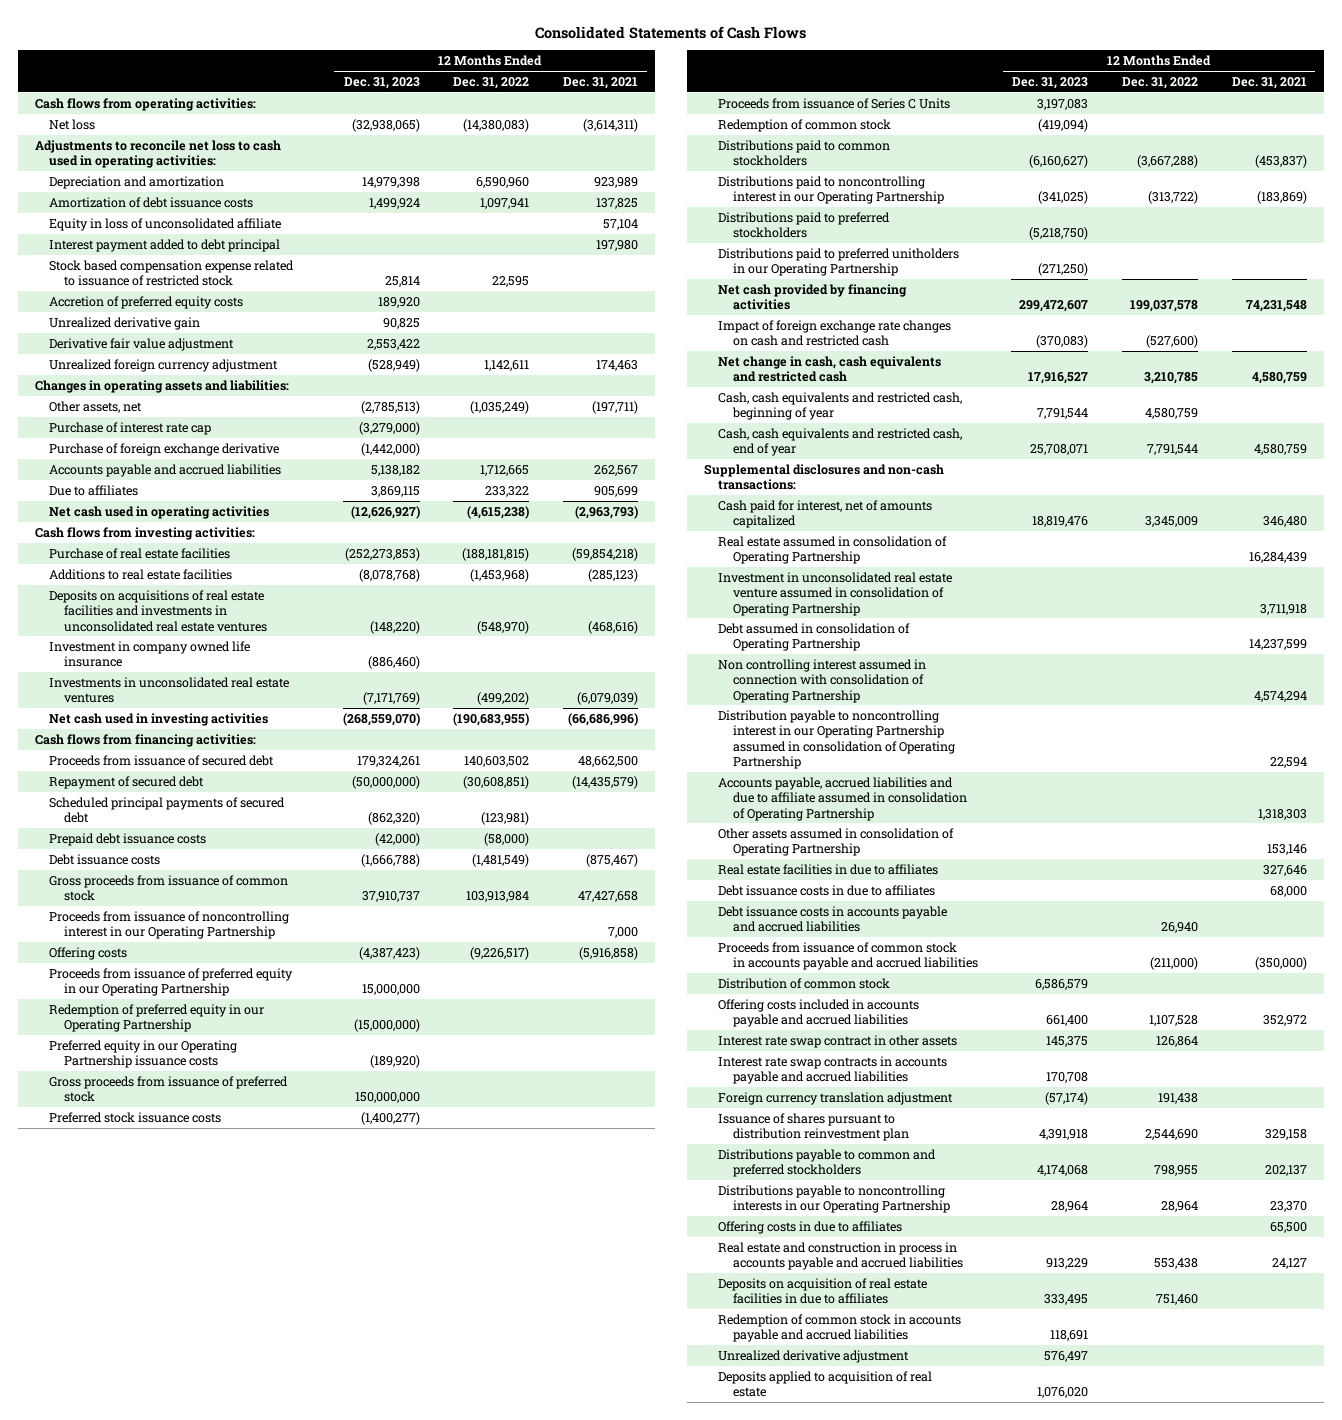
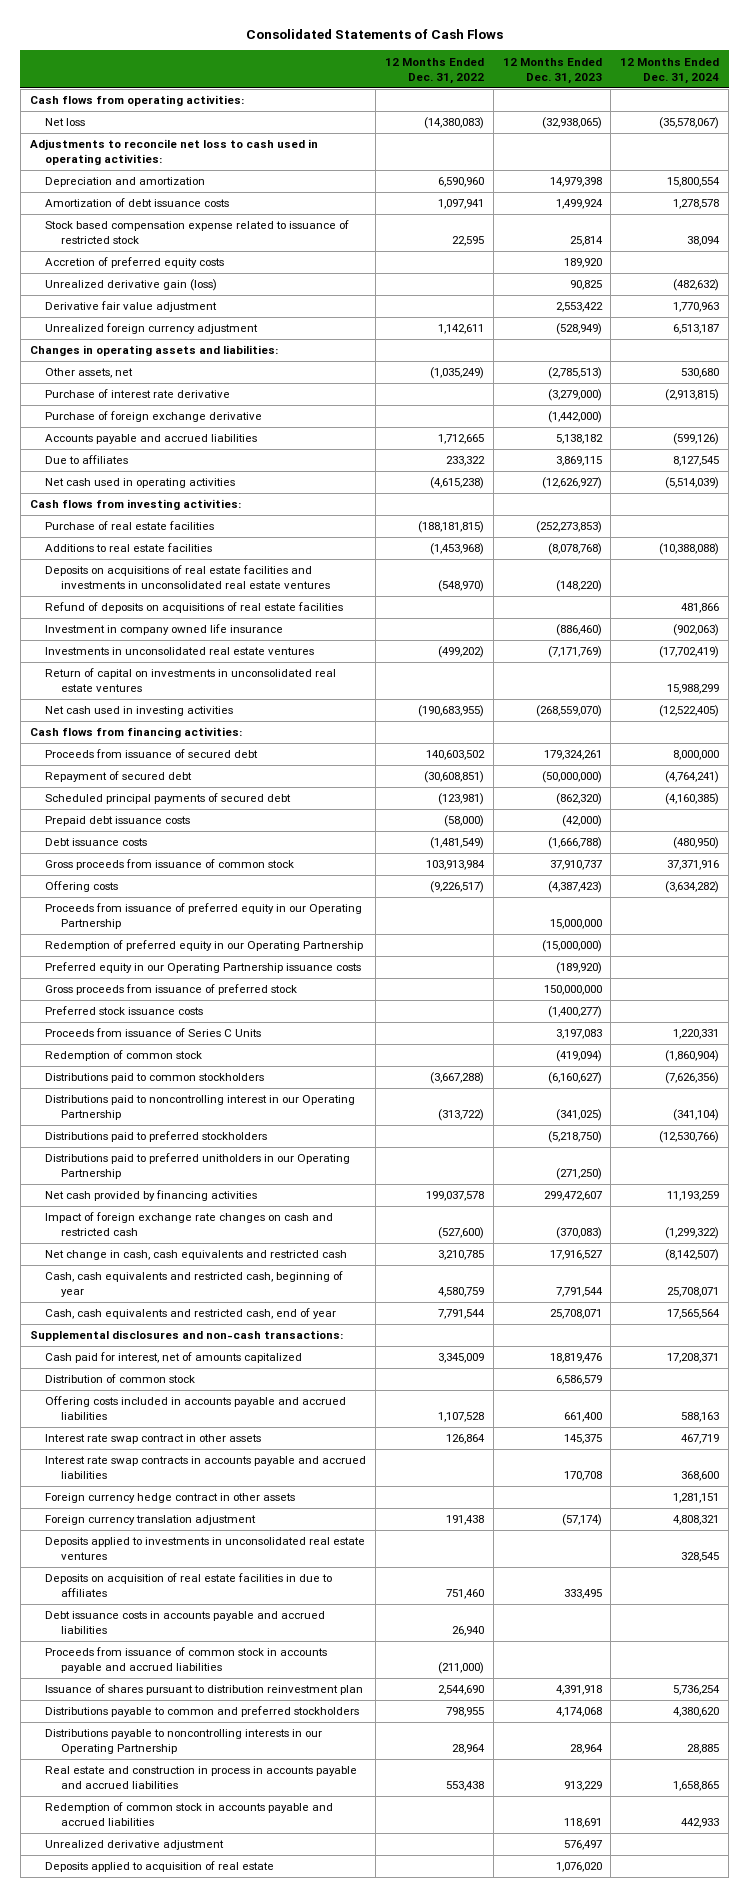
- | 12 Months Ended Dec. 31, 2023 | 12 Months Ended Dec. 31, 2022 | 12 Months Ended Dec. 31, 2021
+ | 12 Months Ended Dec. 31, 2022 | 12 Months Ended Dec. 31, 2023 | 12 Months Ended Dec. 31, 2024
- Equity in loss of unconsolidated affiliate | | | 57,104
- Interest payment added to debt principal | | | 197,980
- Unrealized derivative gain | 90,825 | |
+ Unrealized derivative gain (loss) | | 90,825 | (482,632)
- Purchase of interest rate cap | (3,279,000) | |
+ Purchase of interest rate derivative | | (3,279,000) | (2,913,815)
+ Refund of deposits on acquisitions of real estate facilities | | | 481,866
+ Return of capital on investments in unconsolidated real estate ventures | | | 15,988,299
- Proceeds from issuance of noncontrolling interest in our Operating Partnership | | | 7,000
- Real estate assumed in consolidation of Operating Partnership | | | 16,284,439
- Investment in unconsolidated real estate venture assumed in consolidation of Operating Partnership | | | 3,711,918
- Debt assumed in consolidation of Operating Partnership | | | 14,237,599
- Non controlling interest assumed in connection with consolidation of Operating Partnership | | | 4,574,294
- Distribution payable to noncontrolling interest in our Operating Partnership assumed in consolidation of Operating Partnership | | | 22,594
- Accounts payable, accrued liabilities and due to affiliate assumed in consolidation of Operating Partnership | | | 1,318,303
- Other assets assumed in consolidation of Operating Partnership | | | 153,146
- Real estate facilities in due to affiliates | | | 327,646
- Debt issuance costs in due to affiliates | | | 68,000
+ Foreign currency hedge contract in other assets | | | 1,281,151
+ Deposits applied to investments in unconsolidated real estate ventures | | | 328,545
moved up: Deposits on acquisition of real estate facilities in due to affiliates | 751,460 | 333,495 |
moved down: Debt issuance costs in accounts payable and accrued liabilities | 26,940 | |
moved down: Proceeds from issuance of common stock in accounts payable and accrued liabilities | (211,000) | |
- Offering costs in due to affiliates | | | 65,500

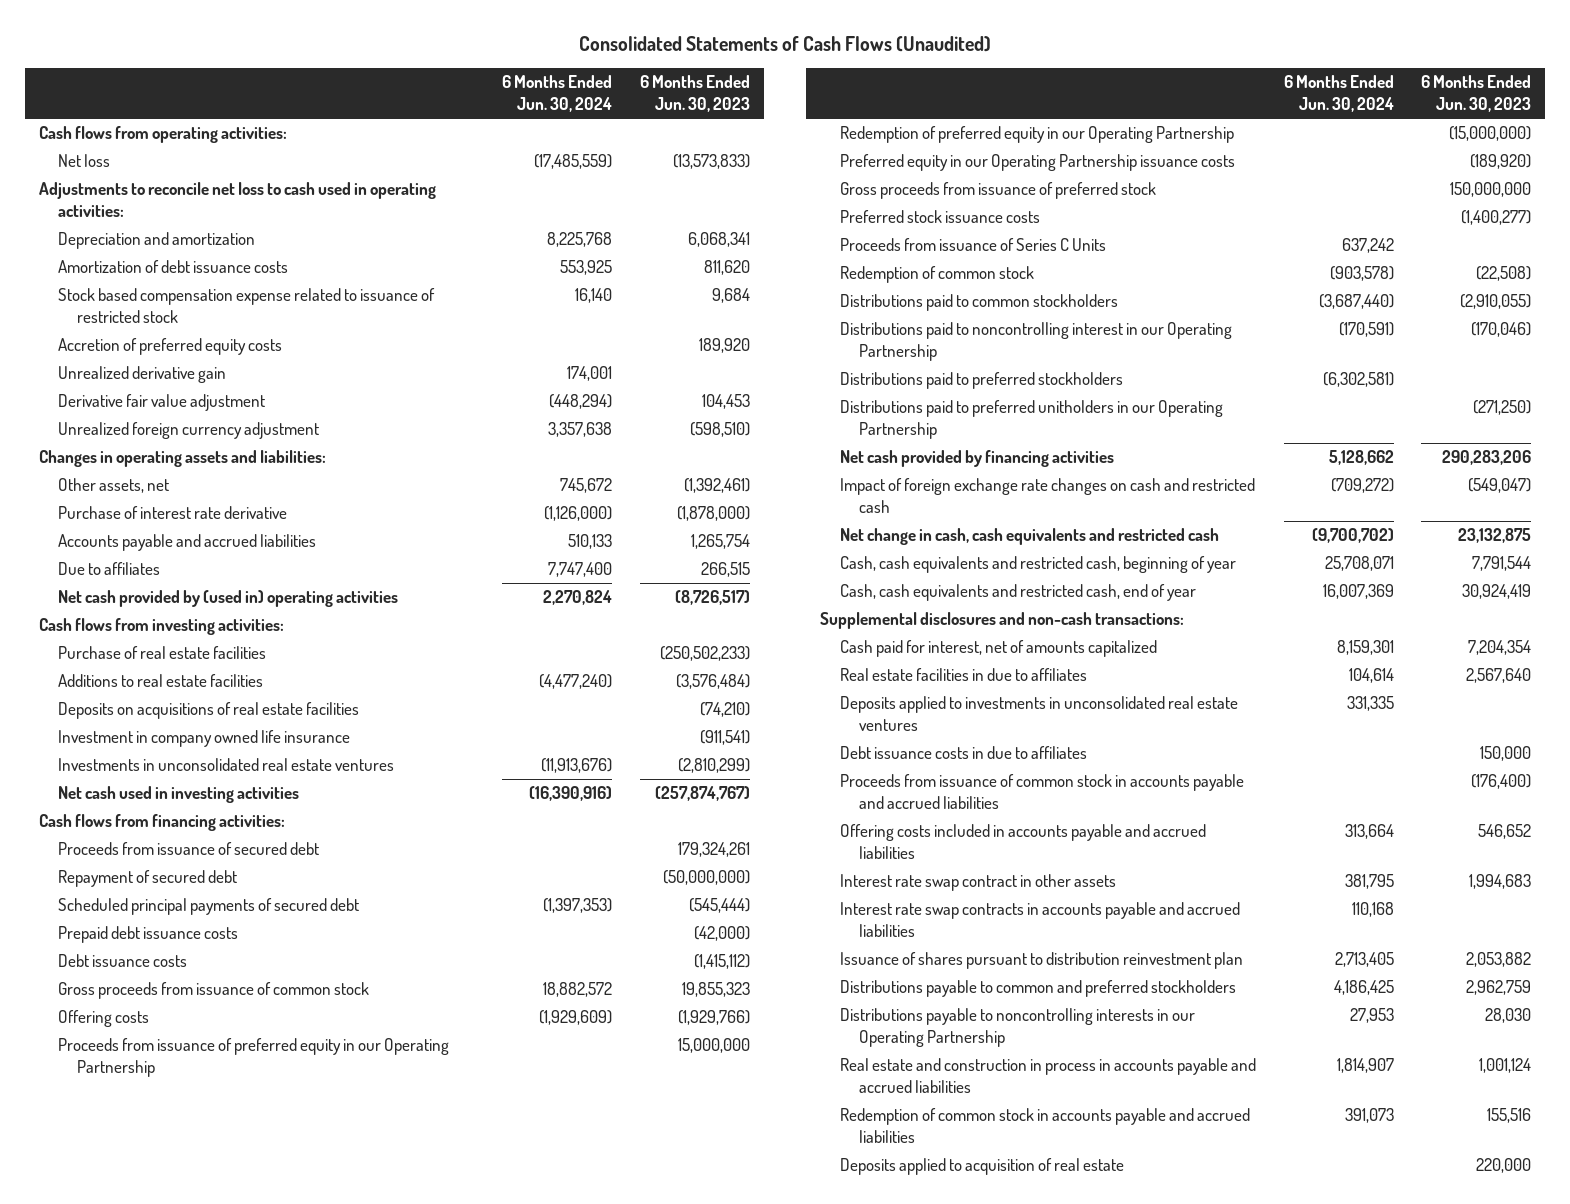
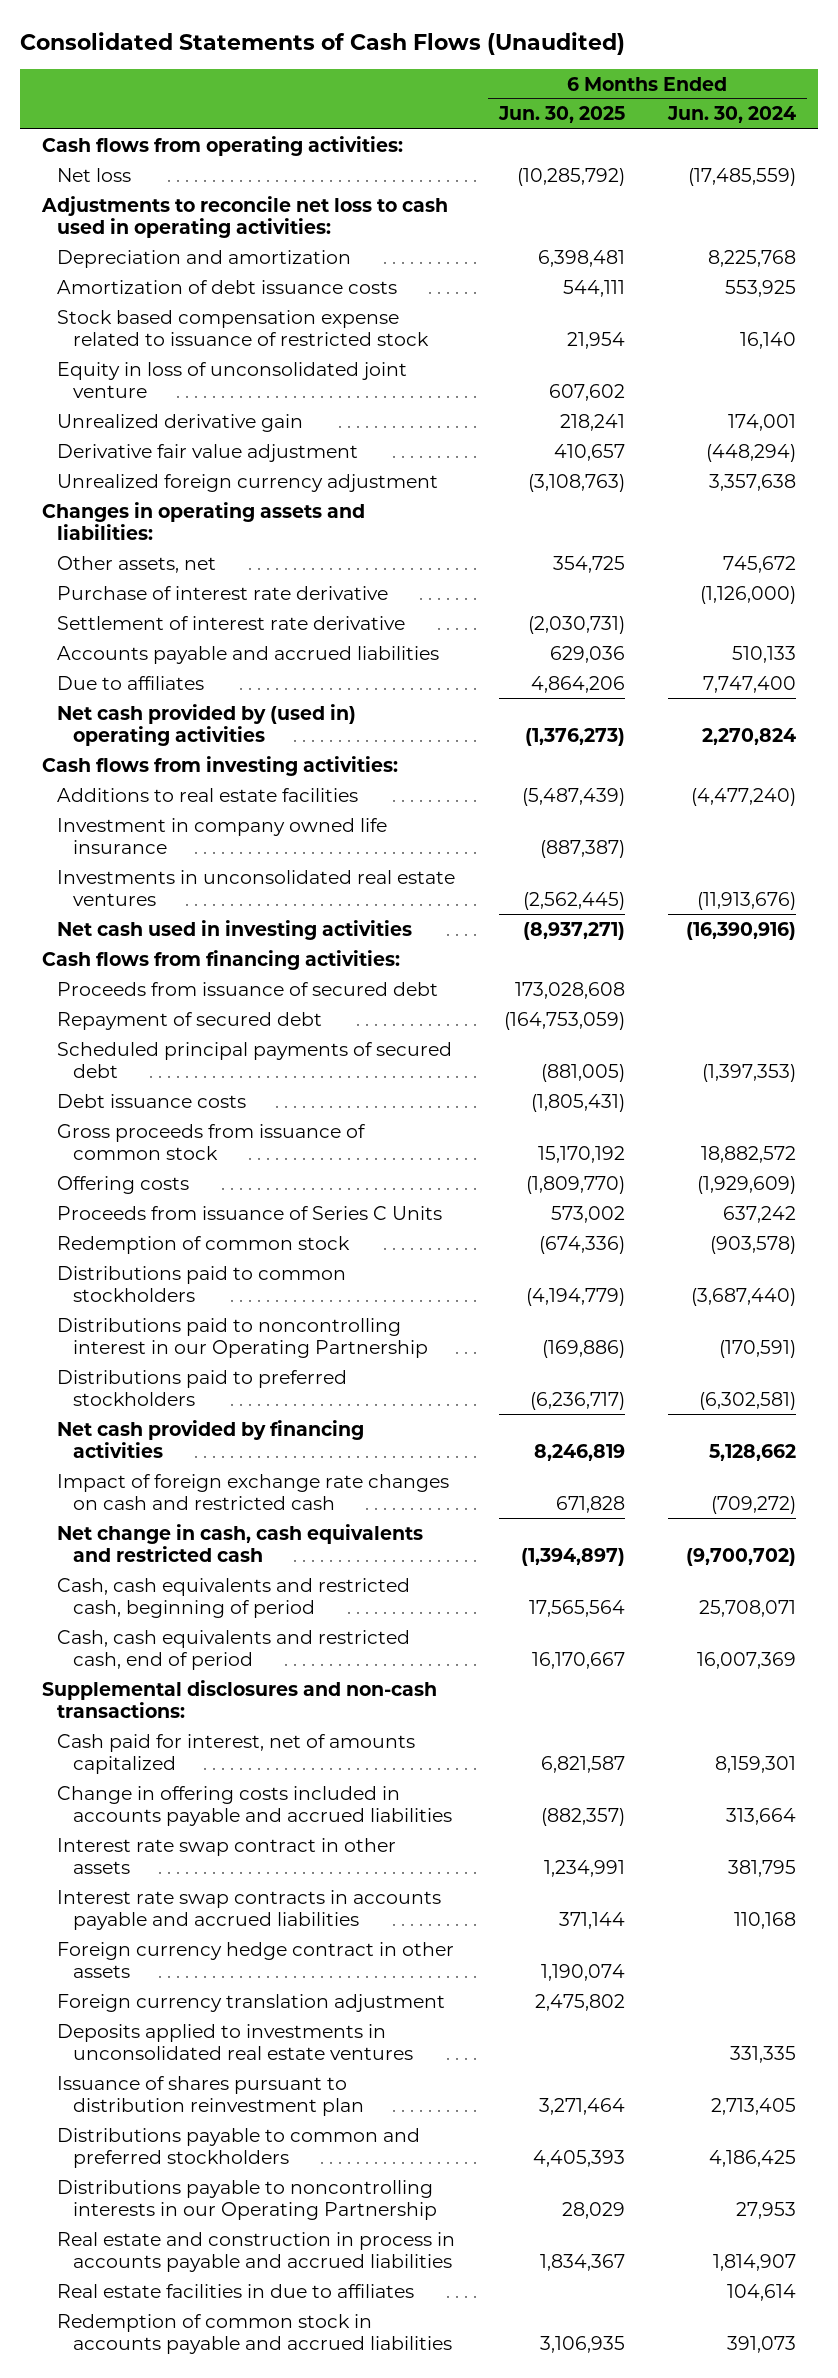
- | 6 Months Ended Jun. 30, 2024 | 6 Months Ended Jun. 30, 2023
+ | 6 Months Ended Jun. 30, 2025 | 6 Months Ended Jun. 30, 2024
- Accretion of preferred equity costs | | 189,920
+ Equity in loss of unconsolidated joint venture | 607,602 |
+ Settlement of interest rate derivative | (2,030,731) |
- Purchase of real estate facilities | | (250,502,233)
- Deposits on acquisitions of real estate facilities | | (74,210)
- Prepaid debt issuance costs | | (42,000)
- Proceeds from issuance of preferred equity in our Operating Partnership | | 15,000,000
- Redemption of preferred equity in our Operating Partnership | | (15,000,000)
- Preferred equity in our Operating Partnership issuance costs | | (189,920)
- Gross proceeds from issuance of preferred stock | | 150,000,000
- Preferred stock issuance costs | | (1,400,277)
- Distributions paid to preferred unitholders in our Operating Partnership | | (271,250)
- Cash, cash equivalents and restricted cash, beginning of year | 25,708,071 | 7,791,544
- Cash, cash equivalents and restricted cash, end of year | 16,007,369 | 30,924,419
+ Cash, cash equivalents and restricted cash, beginning of period | 17,565,564 | 25,708,071
+ Cash, cash equivalents and restricted cash, end of period | 16,170,667 | 16,007,369
- Debt issuance costs in due to affiliates | | 150,000
- Proceeds from issuance of common stock in accounts payable and accrued liabilities | | (176,400)
- Offering costs included in accounts payable and accrued liabilities | 313,664 | 546,652
+ Change in offering costs included in accounts payable and accrued liabilities | (882,357) | 313,664
+ Foreign currency hedge contract in other assets | 1,190,074 |
+ Foreign currency translation adjustment | 2,475,802 |
moved down: Deposits applied to investments in unconsolidated real estate ventures | | 331,335
moved down: Real estate facilities in due to affiliates | | 104,614
- Deposits applied to acquisition of real estate | | 220,000

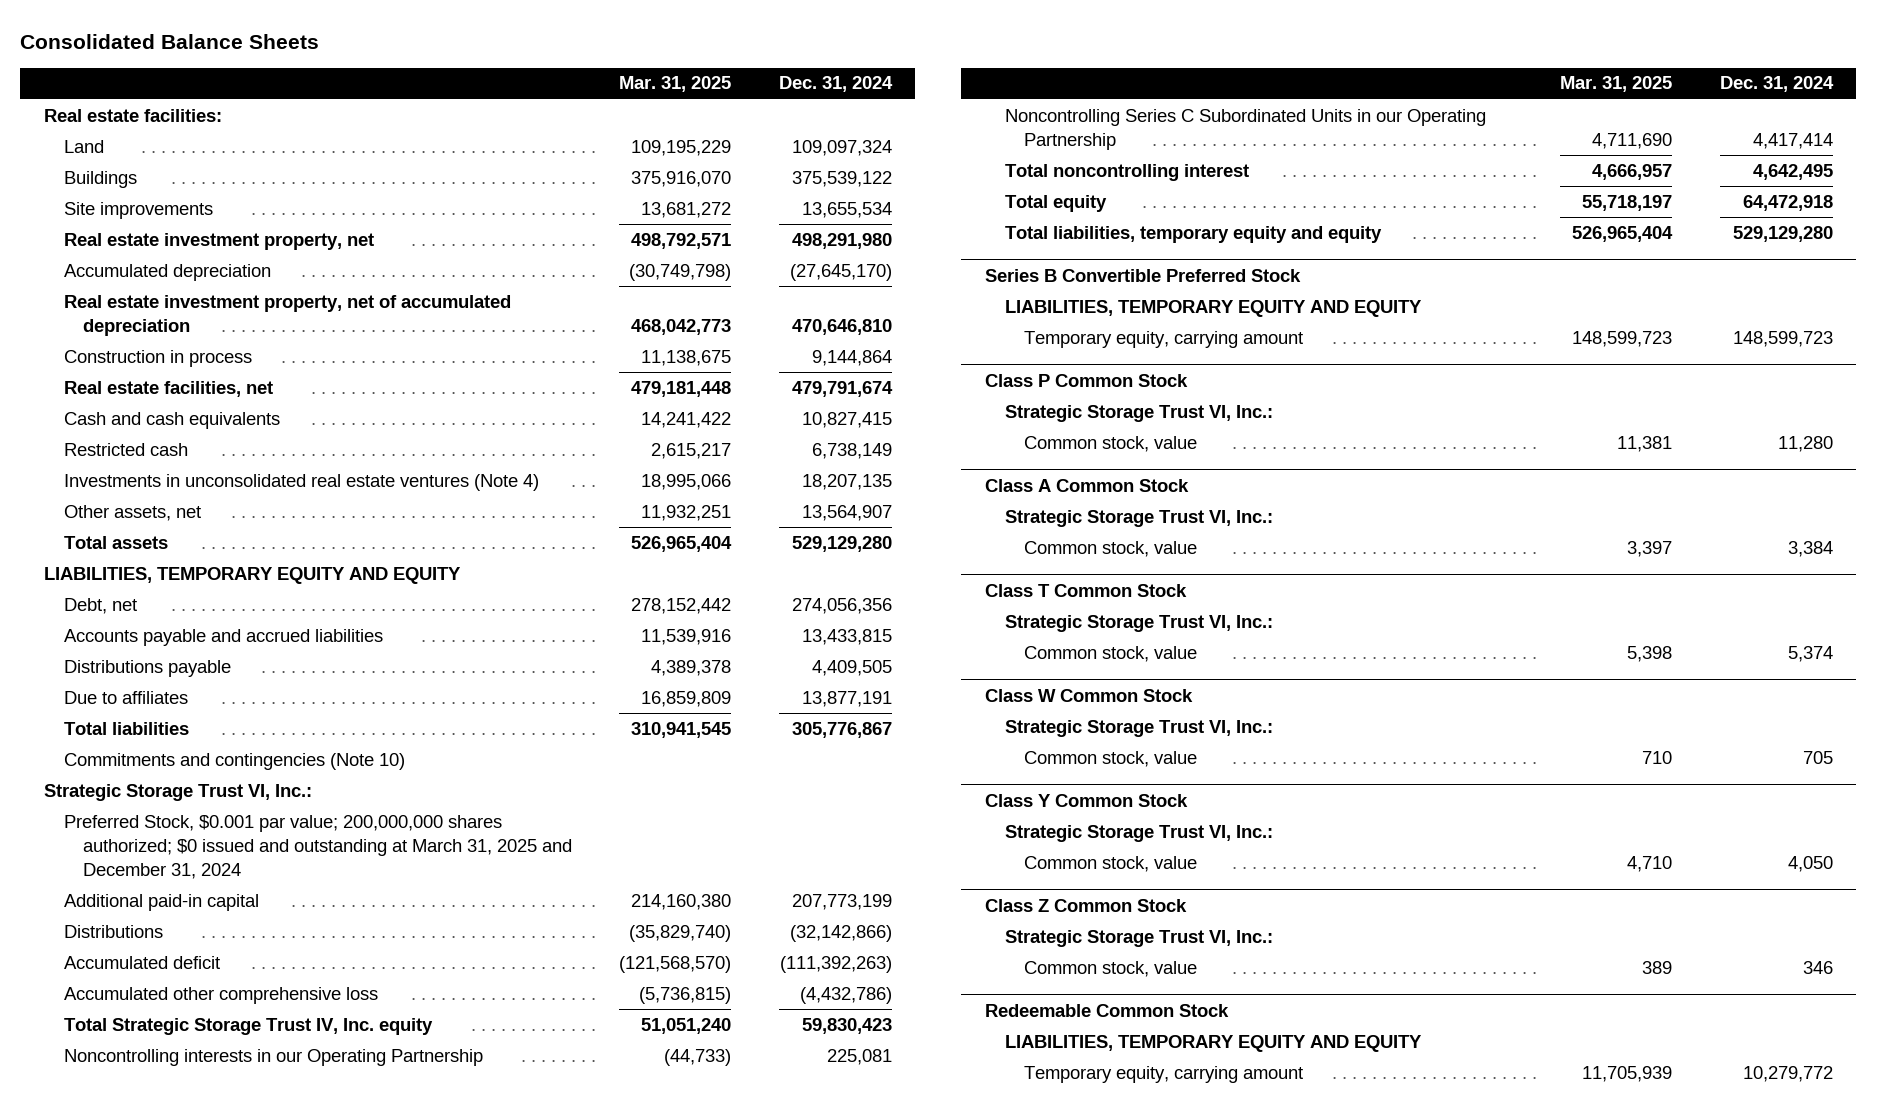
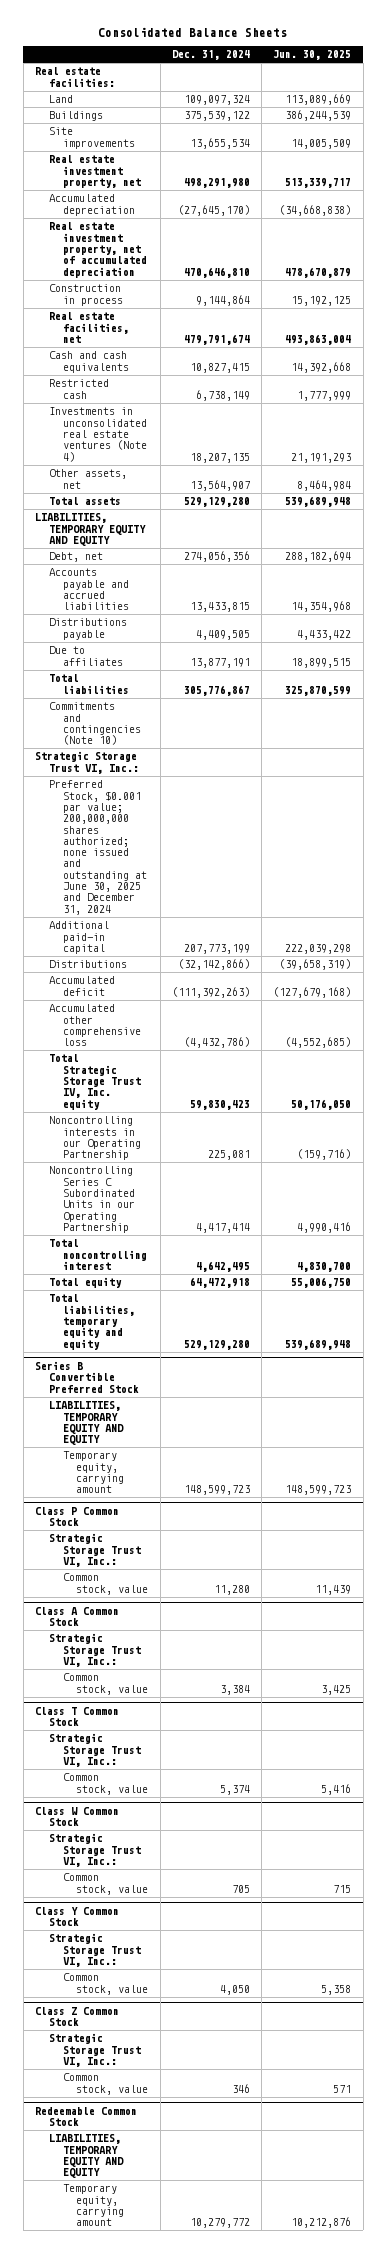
- | Mar. 31, 2025 | Dec. 31, 2024
+ | Dec. 31, 2024 | Jun. 30, 2025
- Preferred Stock, $0.001 par value; 200,000,000 shares authorized; $0 issued and outstanding at March 31, 2025 and December 31, 2024
+ Preferred Stock, $0.001 par value; 200,000,000 shares authorized; none issued and outstanding at June 30, 2025 and December 31, 2024

